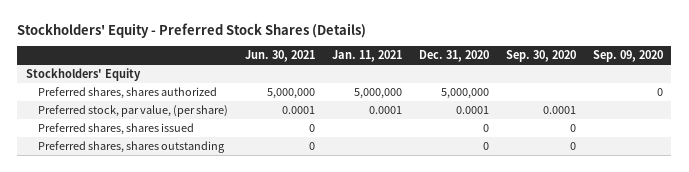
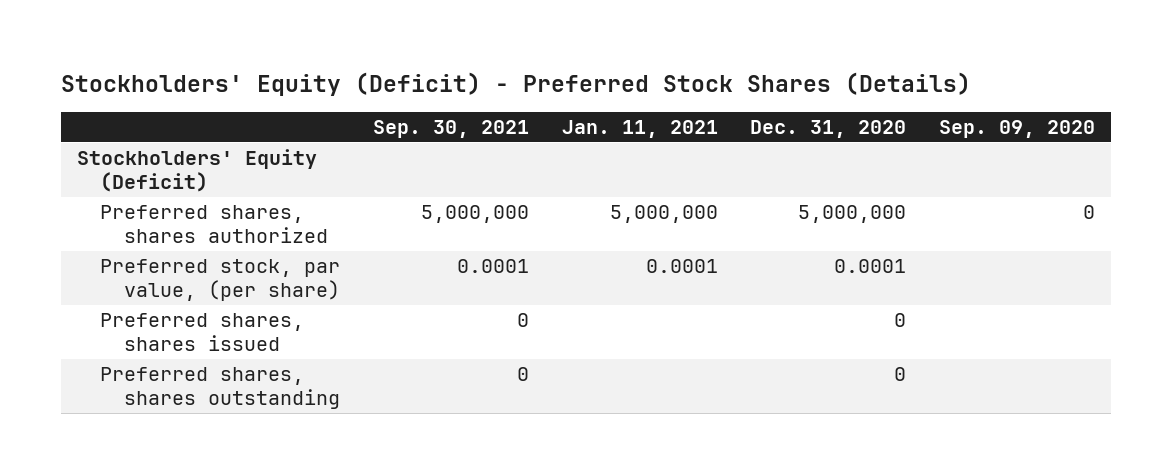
- Stockholders' Equity - Preferred Stock Shares (Details)
+ Stockholders' Equity (Deficit) - Preferred Stock Shares (Details)
- | Jun. 30, 2021 | Jan. 11, 2021 | Dec. 31, 2020 | Sep. 30, 2020 | Sep. 09, 2020
+ | Sep. 30, 2021 | Jan. 11, 2021 | Dec. 31, 2020 | Sep. 09, 2020
- Stockholders' Equity
+ Stockholders' Equity (Deficit)

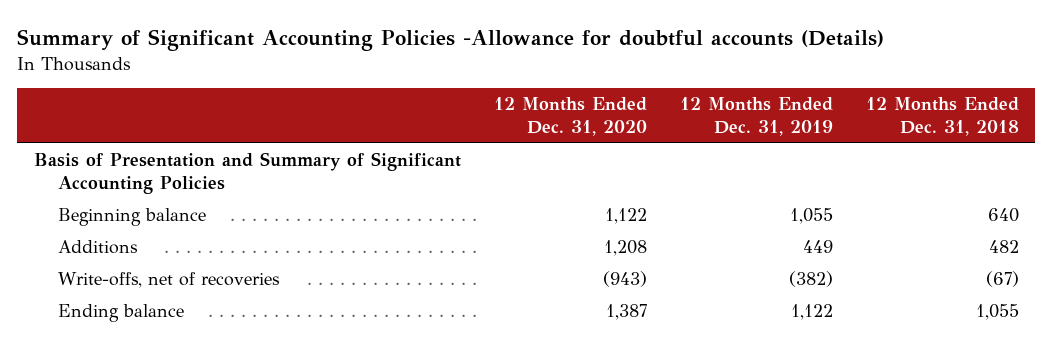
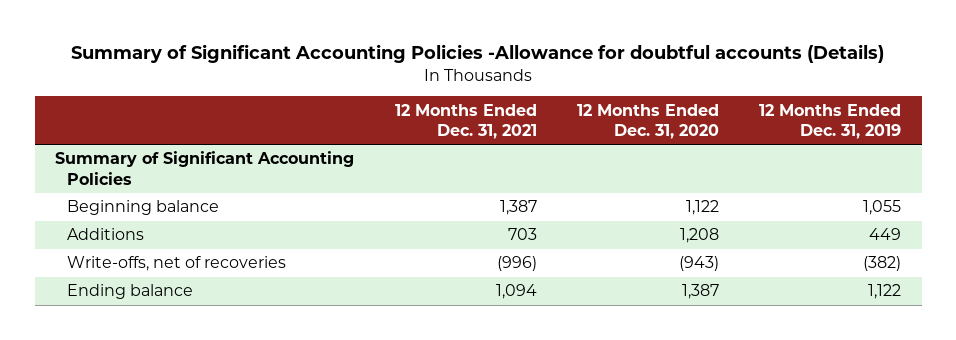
- | 12 Months Ended Dec. 31, 2020 | 12 Months Ended Dec. 31, 2019 | 12 Months Ended Dec. 31, 2018
+ | 12 Months Ended Dec. 31, 2021 | 12 Months Ended Dec. 31, 2020 | 12 Months Ended Dec. 31, 2019
- Basis of Presentation and Summary of Significant Accounting Policies
+ Summary of Significant Accounting Policies

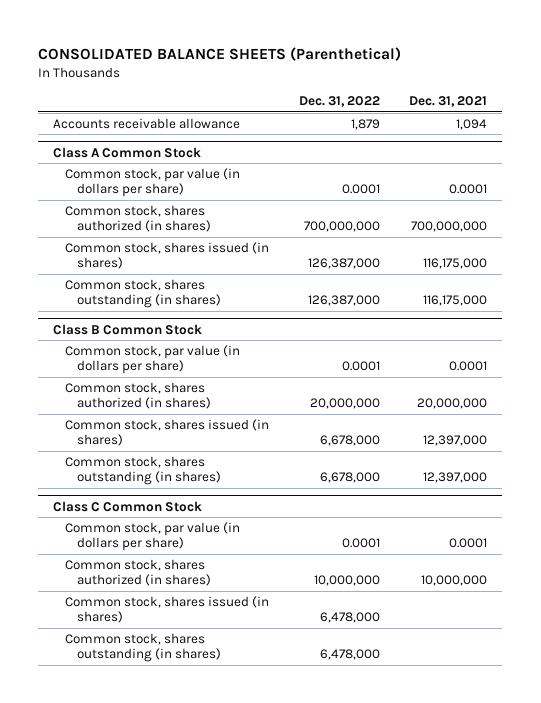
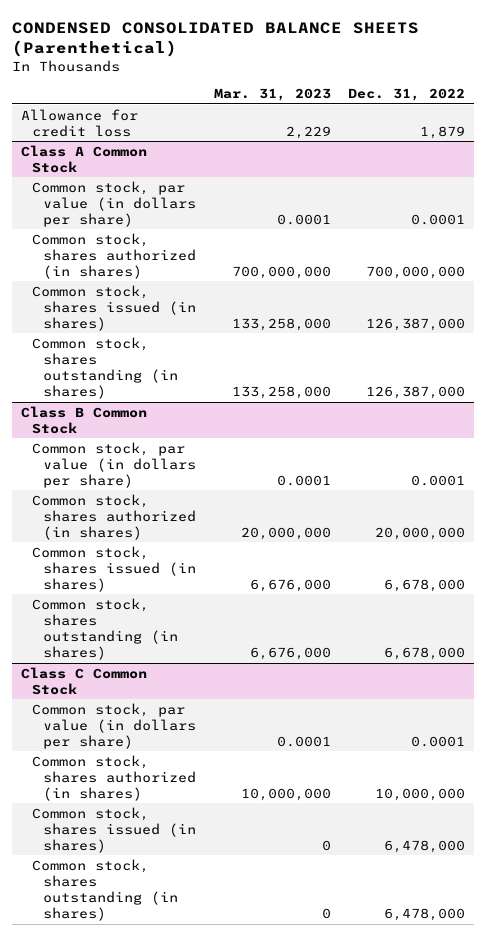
- CONSOLIDATED BALANCE SHEETS (Parenthetical)
+ CONDENSED CONSOLIDATED BALANCE SHEETS (Parenthetical)
- | Dec. 31, 2022 | Dec. 31, 2021
+ | Mar. 31, 2023 | Dec. 31, 2022
- Accounts receivable allowance | 1,879 | 1,094
+ Allowance for credit loss | 2,229 | 1,879

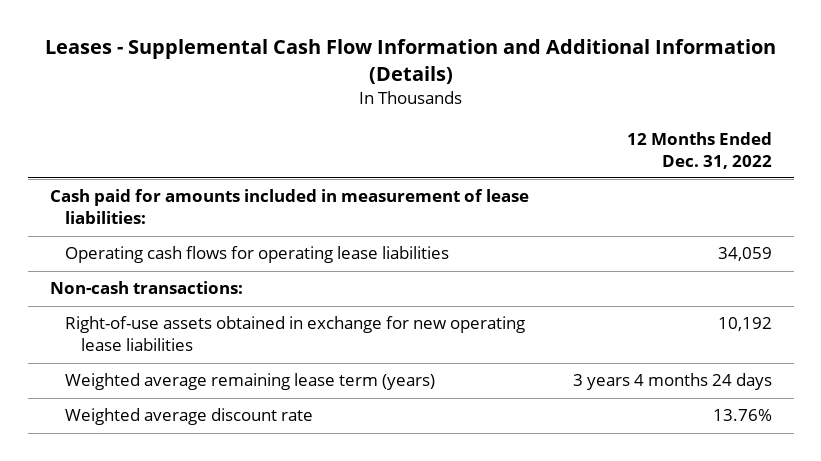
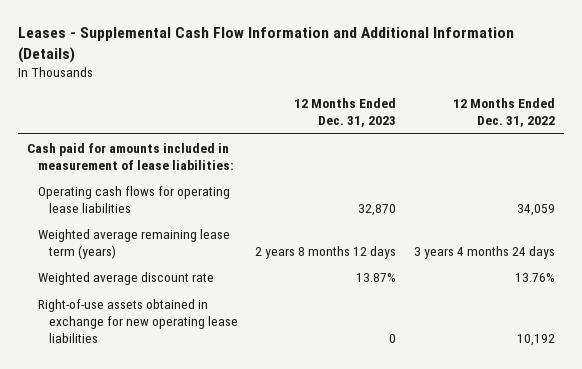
- | 12 Months Ended Dec. 31, 2022
+ | 12 Months Ended Dec. 31, 2023 | 12 Months Ended Dec. 31, 2022
- Non-cash transactions:
moved down: Right-of-use assets obtained in exchange for new operating lease liabilities | 0 | 10,192

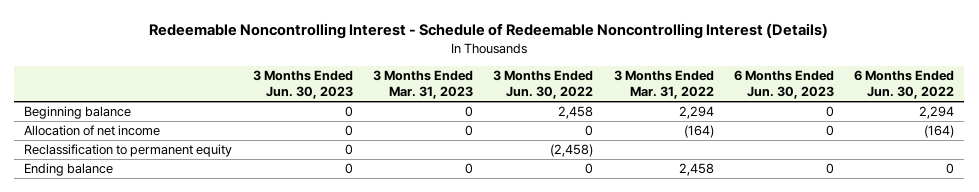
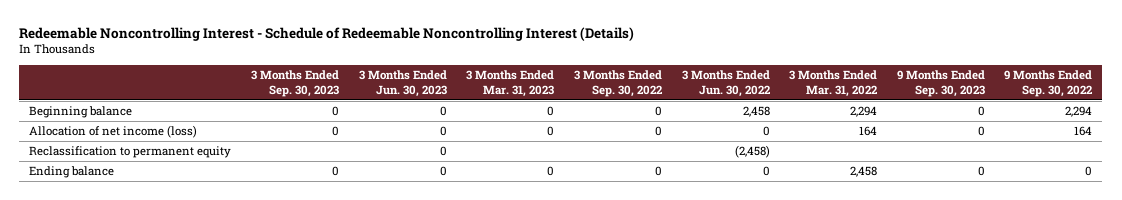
- | 3 Months Ended Jun. 30, 2023 | 3 Months Ended Mar. 31, 2023 | 3 Months Ended Jun. 30, 2022 | 3 Months Ended Mar. 31, 2022 | 6 Months Ended Jun. 30, 2023 | 6 Months Ended Jun. 30, 2022
+ | 3 Months Ended Sep. 30, 2023 | 3 Months Ended Jun. 30, 2023 | 3 Months Ended Mar. 31, 2023 | 3 Months Ended Sep. 30, 2022 | 3 Months Ended Jun. 30, 2022 | 3 Months Ended Mar. 31, 2022 | 9 Months Ended Sep. 30, 2023 | 9 Months Ended Sep. 30, 2022
- Allocation of net income | 0 | 0 | 0 | (164) | 0 | (164)
+ Allocation of net income (loss) | 0 | 0 | 0 | 0 | 0 | 164 | 0 | 164

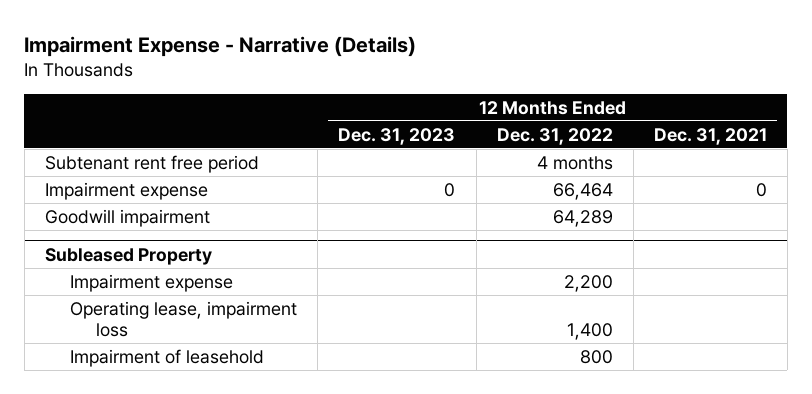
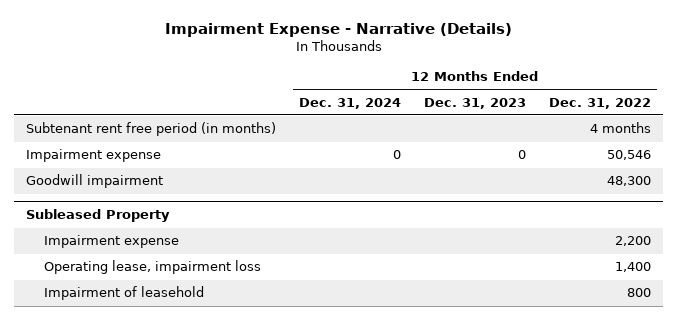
- | 12 Months Ended Dec. 31, 2023 | 12 Months Ended Dec. 31, 2022 | 12 Months Ended Dec. 31, 2021
+ | 12 Months Ended Dec. 31, 2024 | 12 Months Ended Dec. 31, 2023 | 12 Months Ended Dec. 31, 2022
- Subtenant rent free period | | 4 months |
- Impairment expense | 0 | 66,464 | 0
- Goodwill impairment | | 64,289 |
+ Subtenant rent free period (in months) | | | 4 months
+ Impairment expense | 0 | 0 | 50,546
+ Goodwill impairment | | | 48,300

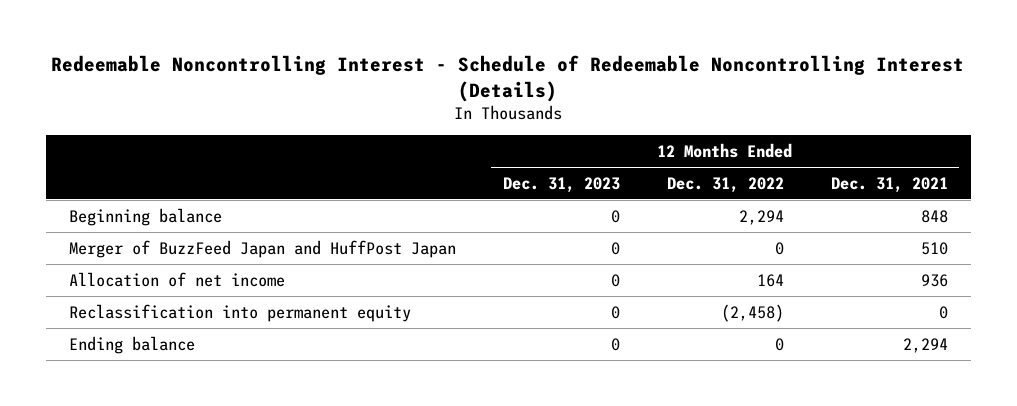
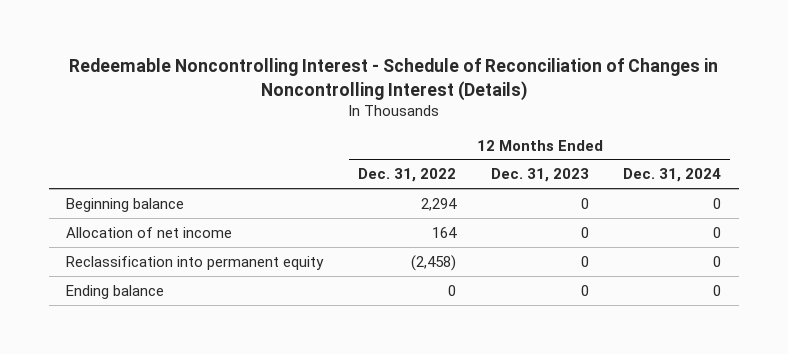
- Redeemable Noncontrolling Interest - Schedule of Redeemable Noncontrolling Interest (Details)
+ Redeemable Noncontrolling Interest - Schedule of Reconciliation of Changes in Noncontrolling Interest (Details)
- | 12 Months Ended Dec. 31, 2023 | 12 Months Ended Dec. 31, 2022 | 12 Months Ended Dec. 31, 2021
+ | 12 Months Ended Dec. 31, 2022 | 12 Months Ended Dec. 31, 2023 | 12 Months Ended Dec. 31, 2024
- Merger of BuzzFeed Japan and HuffPost Japan | 0 | 0 | 510

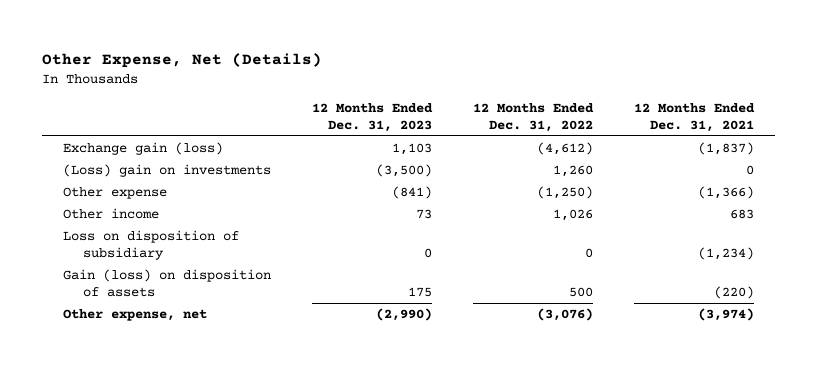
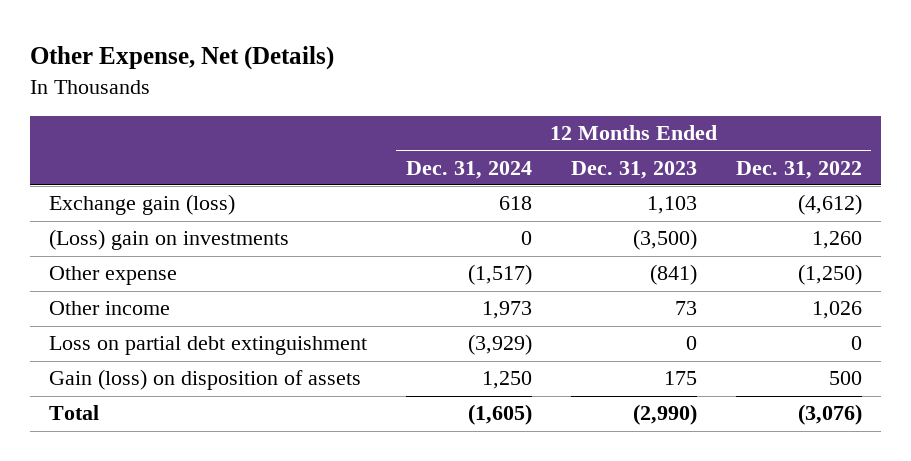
- | 12 Months Ended Dec. 31, 2023 | 12 Months Ended Dec. 31, 2022 | 12 Months Ended Dec. 31, 2021
+ | 12 Months Ended Dec. 31, 2024 | 12 Months Ended Dec. 31, 2023 | 12 Months Ended Dec. 31, 2022
- Loss on disposition of subsidiary | 0 | 0 | (1,234)
+ Loss on partial debt extinguishment | (3,929) | 0 | 0
- Other expense, net | (2,990) | (3,076) | (3,974)
+ Total | (1,605) | (2,990) | (3,076)

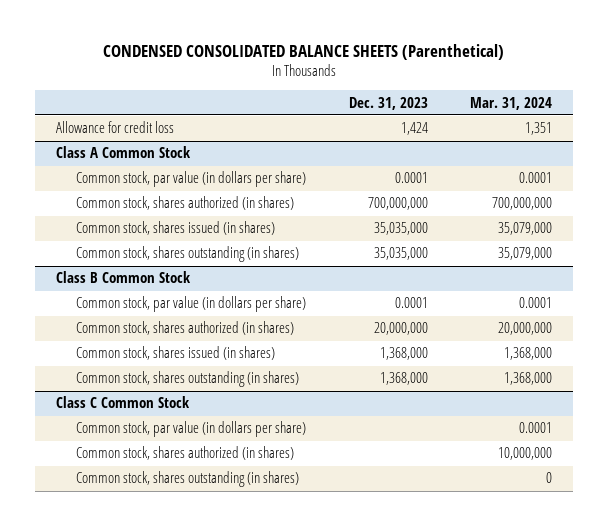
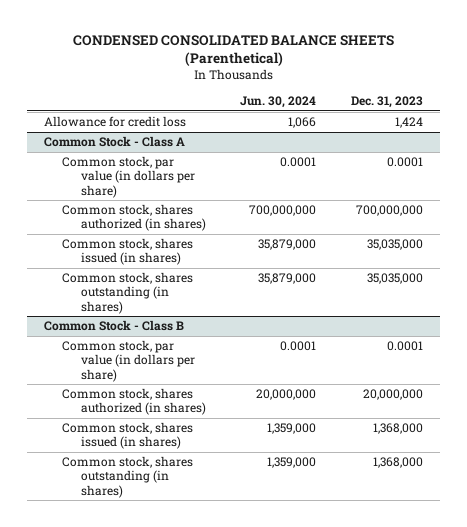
- | Dec. 31, 2023 | Mar. 31, 2024
+ | Jun. 30, 2024 | Dec. 31, 2023
- Class A Common Stock
+ Common Stock - Class A
- Class B Common Stock
+ Common Stock - Class B
- Class C Common Stock
- Common stock, par value (in dollars per share) | | 0.0001
- Common stock, shares authorized (in shares) | | 10,000,000
- Common stock, shares outstanding (in shares) | | 0

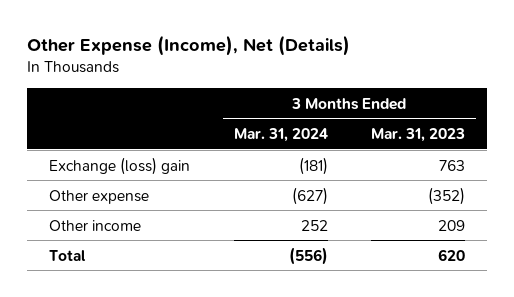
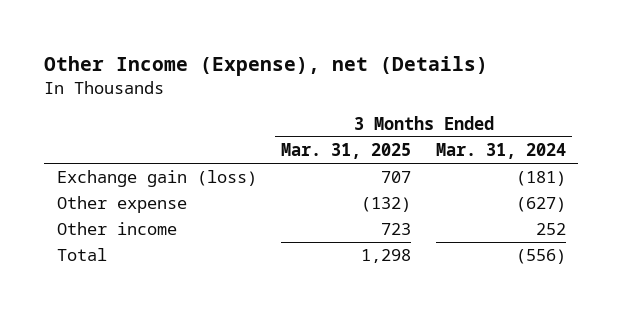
- Other Expense (Income), Net (Details)
+ Other Income (Expense), net (Details)
- | 3 Months Ended Mar. 31, 2024 | 3 Months Ended Mar. 31, 2023
+ | 3 Months Ended Mar. 31, 2025 | 3 Months Ended Mar. 31, 2024
- Exchange (loss) gain | (181) | 763
+ Exchange gain (loss) | 707 | (181)

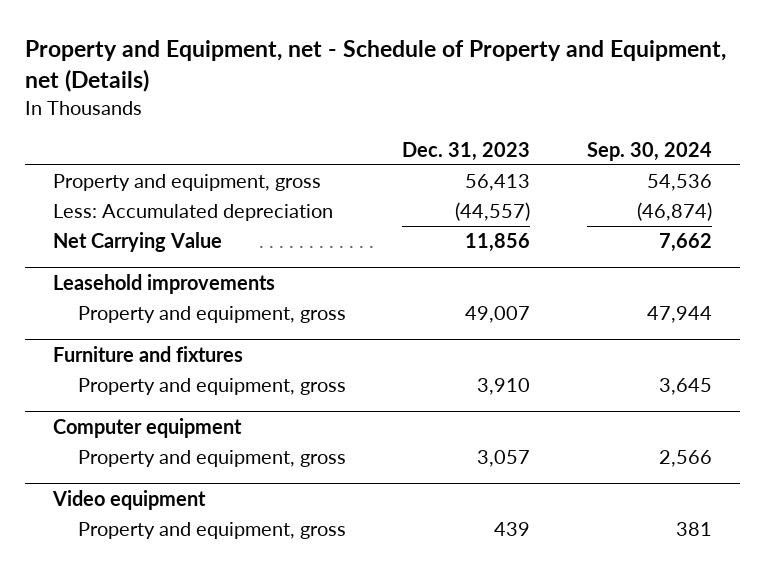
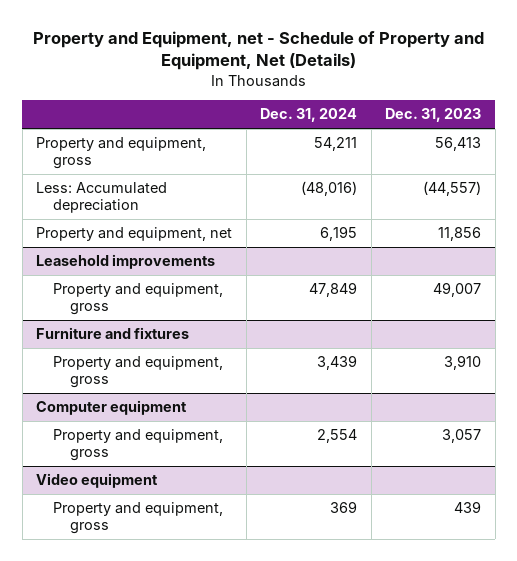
- Property and Equipment, net - Schedule of Property and Equipment, net (Details)
+ Property and Equipment, net - Schedule of Property and Equipment, Net (Details)
- | Dec. 31, 2023 | Sep. 30, 2024
+ | Dec. 31, 2024 | Dec. 31, 2023
- Net Carrying Value | 11,856 | 7,662
+ Property and equipment, net | 6,195 | 11,856

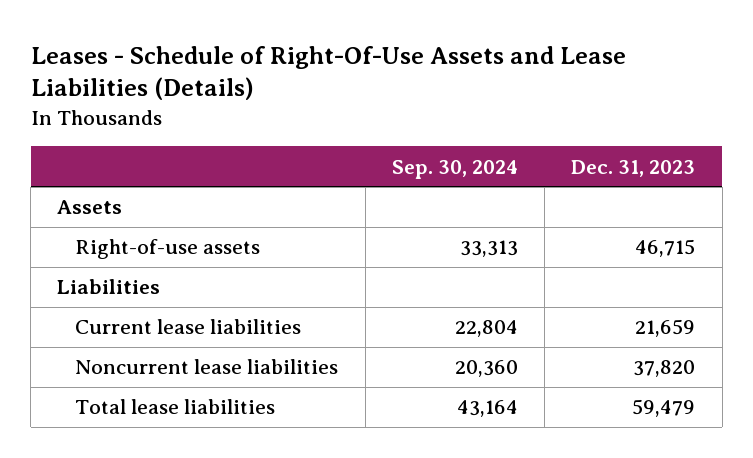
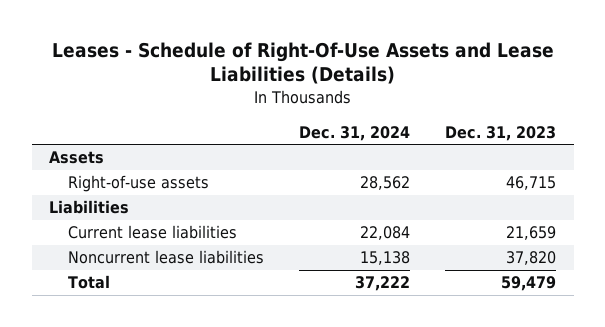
- | Sep. 30, 2024 | Dec. 31, 2023
+ | Dec. 31, 2024 | Dec. 31, 2023
- Total lease liabilities | 43,164 | 59,479
+ Total | 37,222 | 59,479

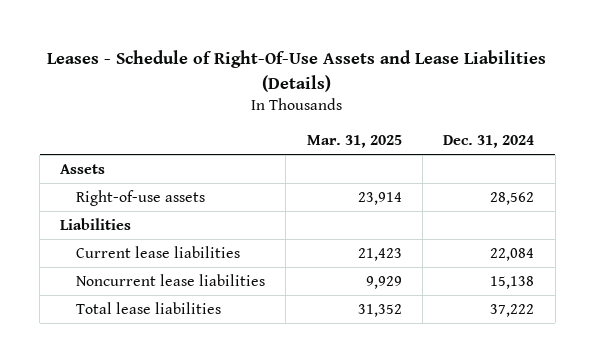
- | Dec. 31, 2024 | Dec. 31, 2023
+ | Mar. 31, 2025 | Dec. 31, 2024
- Total | 37,222 | 59,479
+ Total lease liabilities | 31,352 | 37,222

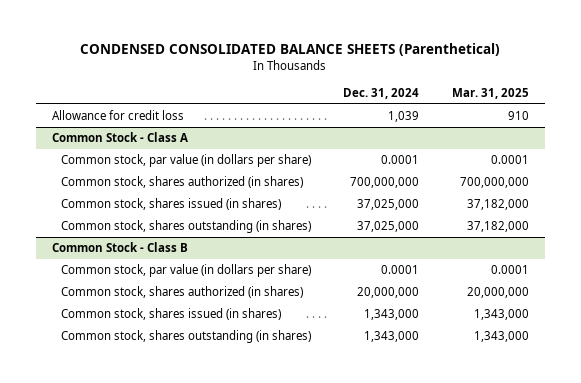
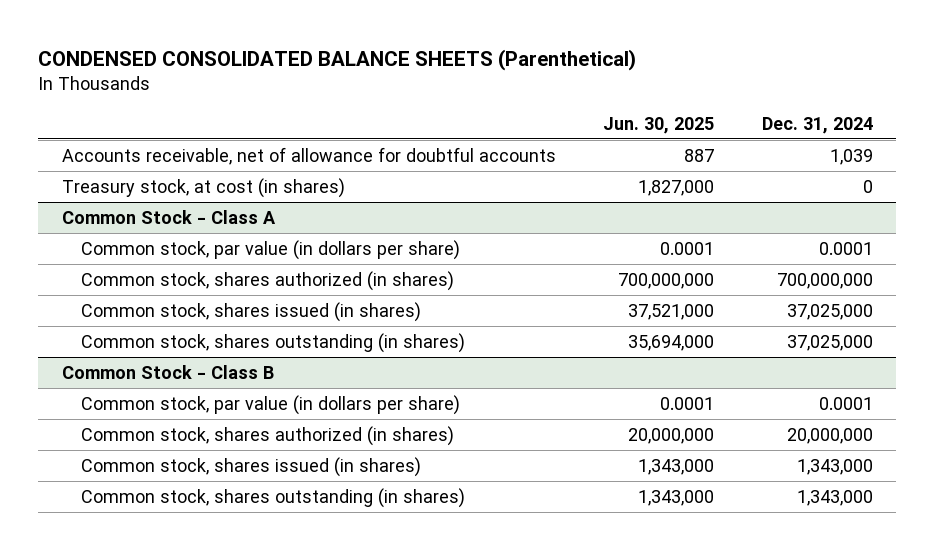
- | Dec. 31, 2024 | Mar. 31, 2025
+ | Jun. 30, 2025 | Dec. 31, 2024
- Allowance for credit loss | 1,039 | 910
+ Accounts receivable, net of allowance for doubtful accounts | 887 | 1,039
+ Treasury stock, at cost (in shares) | 1,827,000 | 0

